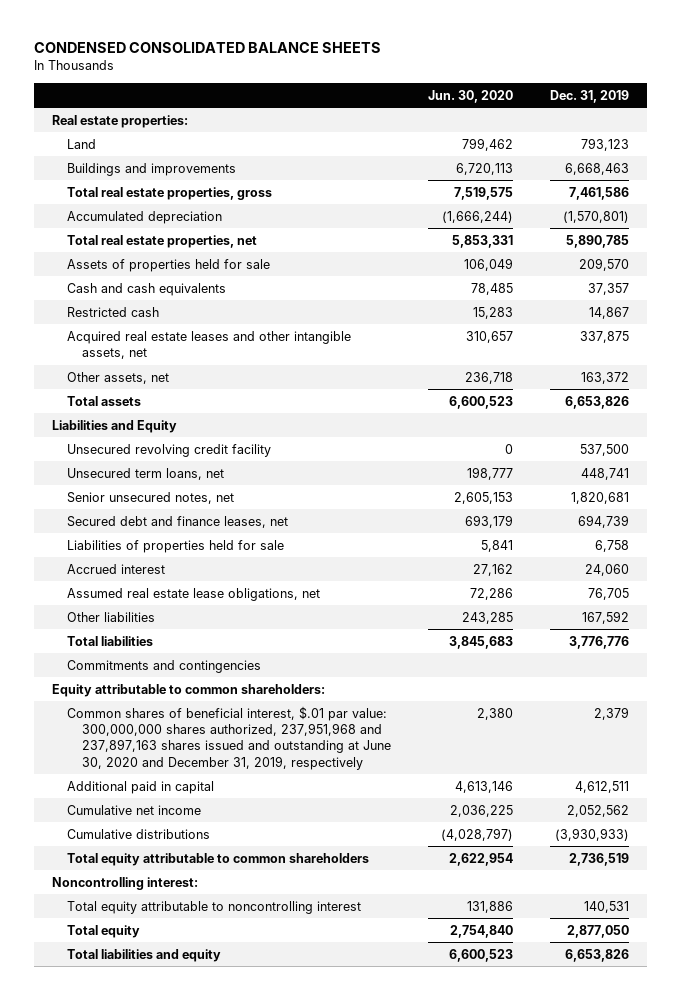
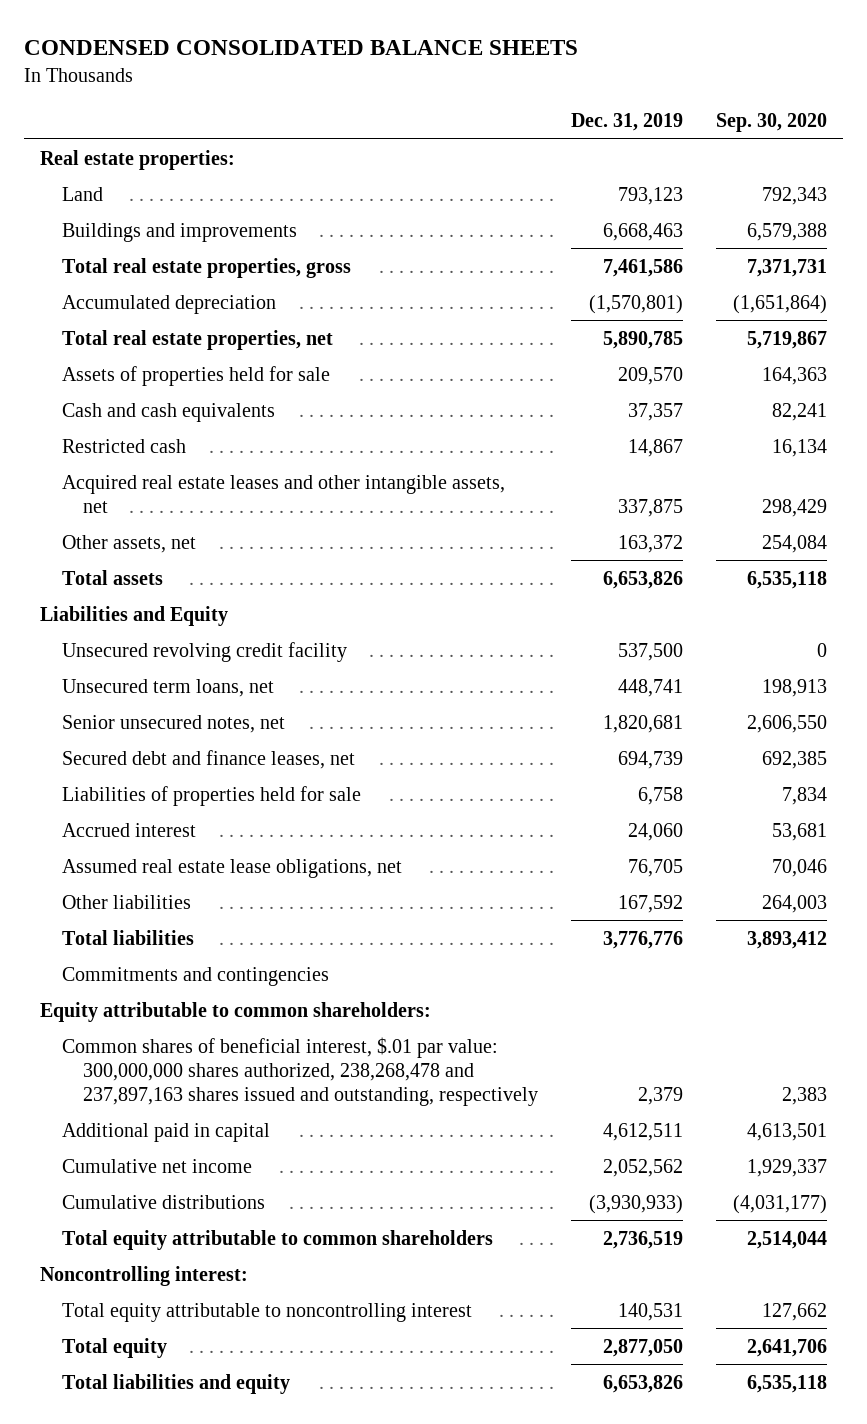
- | Jun. 30, 2020 | Dec. 31, 2019
+ | Dec. 31, 2019 | Sep. 30, 2020
- Common shares of beneficial interest, $.01 par value: 300,000,000 shares authorized, 237,951,968 and 237,897,163 shares issued and outstanding at June 30, 2020 and December 31, 2019, respectively | 2,380 | 2,379
+ Common shares of beneficial interest, $.01 par value: 300,000,000 shares authorized, 238,268,478 and 237,897,163 shares issued and outstanding, respectively | 2,379 | 2,383

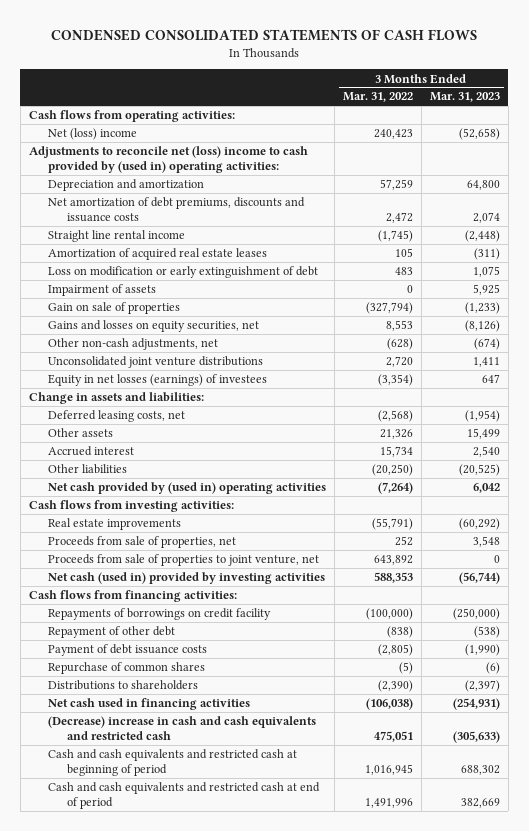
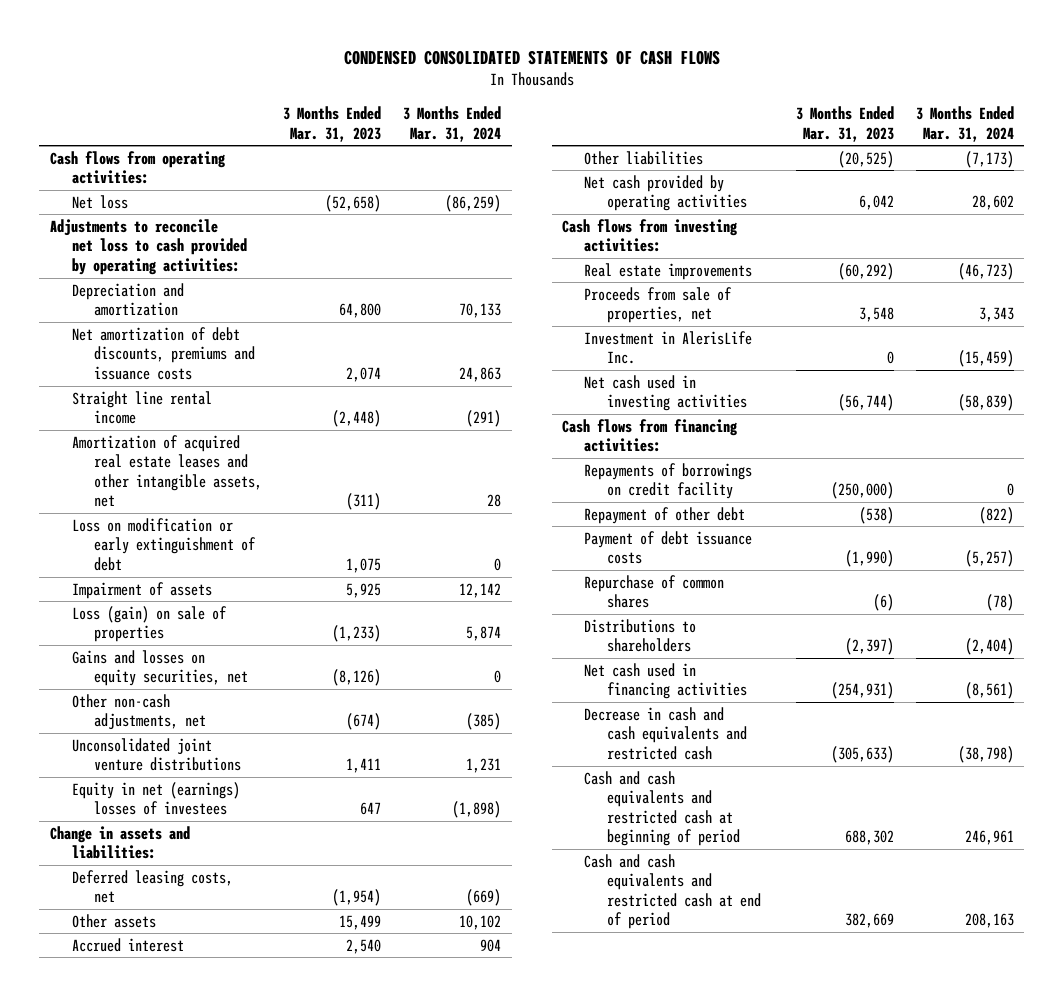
- | 3 Months Ended Mar. 31, 2022 | 3 Months Ended Mar. 31, 2023
+ | 3 Months Ended Mar. 31, 2023 | 3 Months Ended Mar. 31, 2024
- Net (loss) income | 240,423 | (52,658)
- Adjustments to reconcile net (loss) income to cash provided by (used in) operating activities:
+ Net loss | (52,658) | (86,259)
+ Adjustments to reconcile net loss to cash provided by operating activities:
- Net amortization of debt premiums, discounts and issuance costs | 2,472 | 2,074
+ Net amortization of debt discounts, premiums and issuance costs | 2,074 | 24,863
- Amortization of acquired real estate leases | 105 | (311)
+ Amortization of acquired real estate leases and other intangible assets, net | (311) | 28
- Gain on sale of properties | (327,794) | (1,233)
+ Loss (gain) on sale of properties | (1,233) | 5,874
- Equity in net losses (earnings) of investees | (3,354) | 647
+ Equity in net (earnings) losses of investees | 647 | (1,898)
- Net cash provided by (used in) operating activities | (7,264) | 6,042
+ Net cash provided by operating activities | 6,042 | 28,602
- Proceeds from sale of properties to joint venture, net | 643,892 | 0
- Net cash (used in) provided by investing activities | 588,353 | (56,744)
+ Investment in AlerisLife Inc. | 0 | (15,459)
+ Net cash used in investing activities | (56,744) | (58,839)
- (Decrease) increase in cash and cash equivalents and restricted cash | 475,051 | (305,633)
+ Decrease in cash and cash equivalents and restricted cash | (305,633) | (38,798)

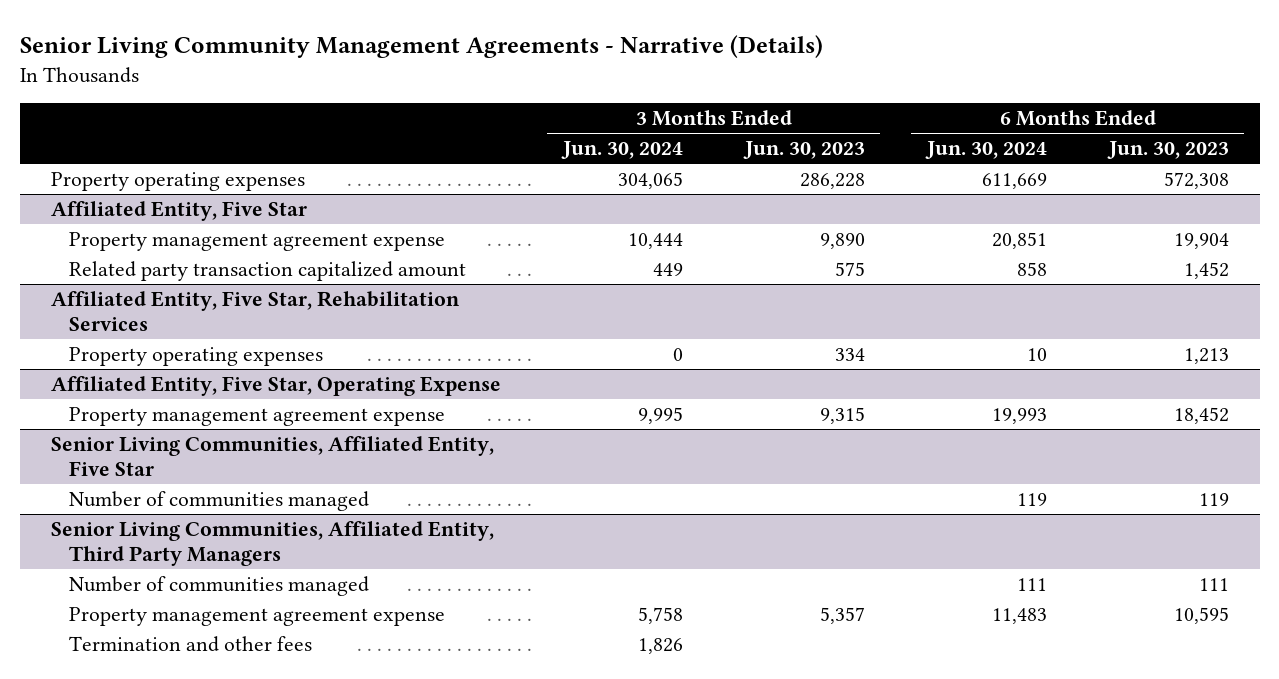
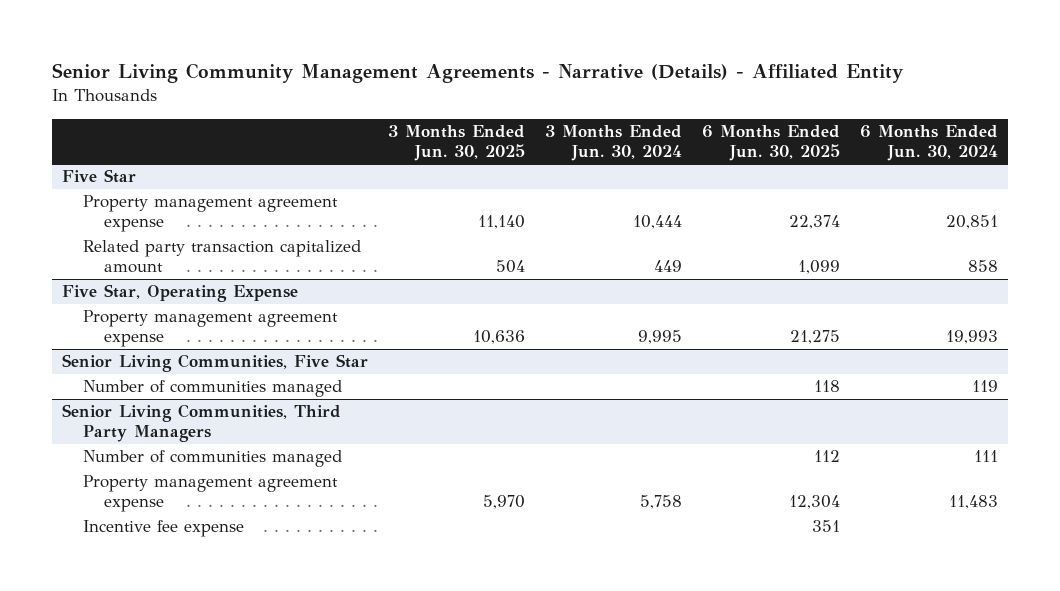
- Senior Living Community Management Agreements - Narrative (Details)
+ Senior Living Community Management Agreements - Narrative (Details) - Affiliated Entity
- | 3 Months Ended Jun. 30, 2024 | 3 Months Ended Jun. 30, 2023 | 6 Months Ended Jun. 30, 2024 | 6 Months Ended Jun. 30, 2023
+ | 3 Months Ended Jun. 30, 2025 | 3 Months Ended Jun. 30, 2024 | 6 Months Ended Jun. 30, 2025 | 6 Months Ended Jun. 30, 2024
- Property operating expenses | 304,065 | 286,228 | 611,669 | 572,308
- Affiliated Entity, Five Star
+ Five Star
- Affiliated Entity, Five Star, Rehabilitation Services
- Property operating expenses | 0 | 334 | 10 | 1,213
- Affiliated Entity, Five Star, Operating Expense
+ Five Star, Operating Expense
- Senior Living Communities, Affiliated Entity, Five Star
+ Senior Living Communities, Five Star
- Senior Living Communities, Affiliated Entity, Third Party Managers
+ Senior Living Communities, Third Party Managers
- Termination and other fees | 1,826 | | |
+ Incentive fee expense | | | 351 |

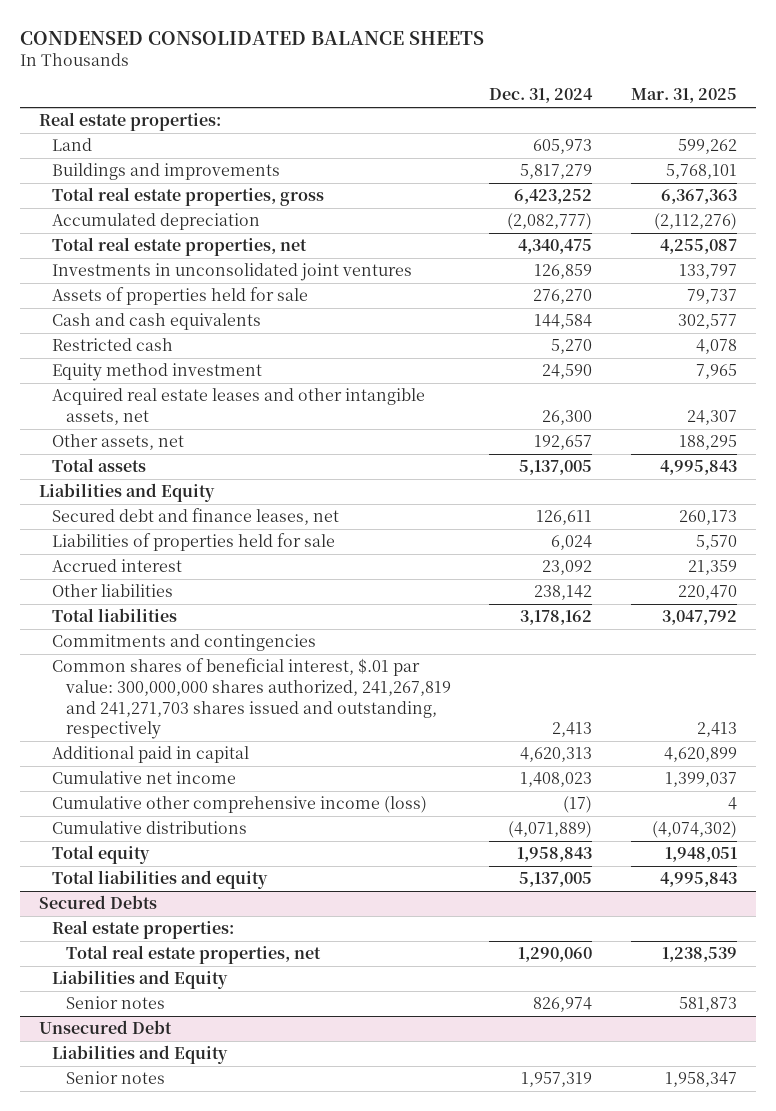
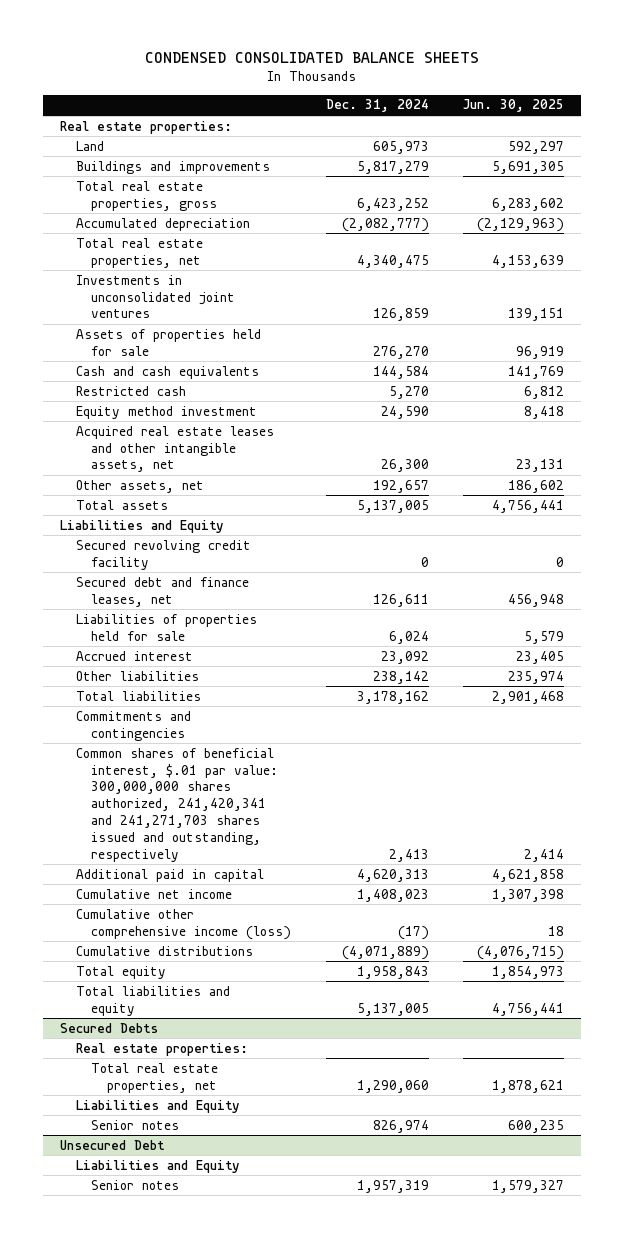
- | Dec. 31, 2024 | Mar. 31, 2025
+ | Dec. 31, 2024 | Jun. 30, 2025
+ Secured revolving credit facility | 0 | 0
- Common shares of beneficial interest, $.01 par value: 300,000,000 shares authorized, 241,267,819 and 241,271,703 shares issued and outstanding, respectively | 2,413 | 2,413
+ Common shares of beneficial interest, $.01 par value: 300,000,000 shares authorized, 241,420,341 and 241,271,703 shares issued and outstanding, respectively | 2,413 | 2,414

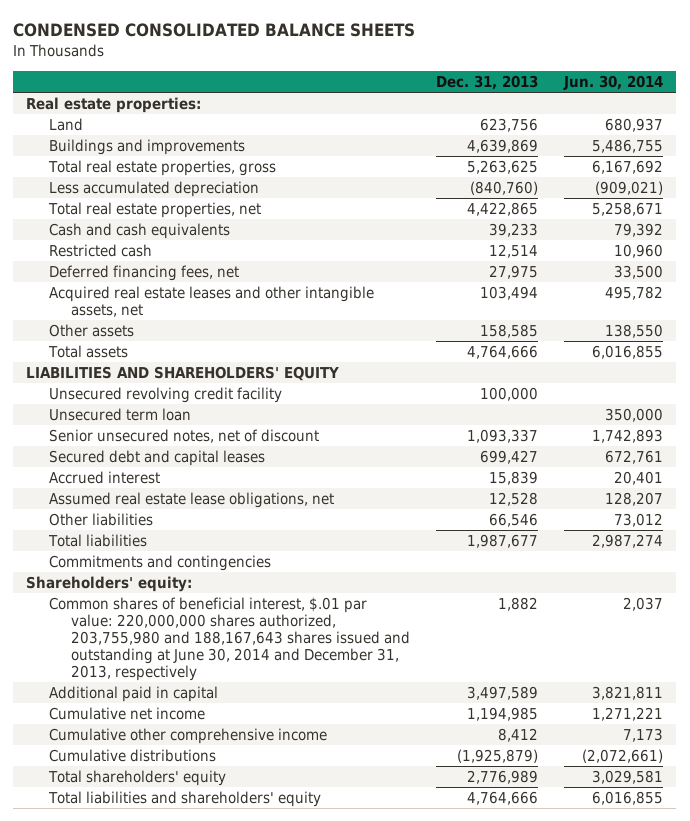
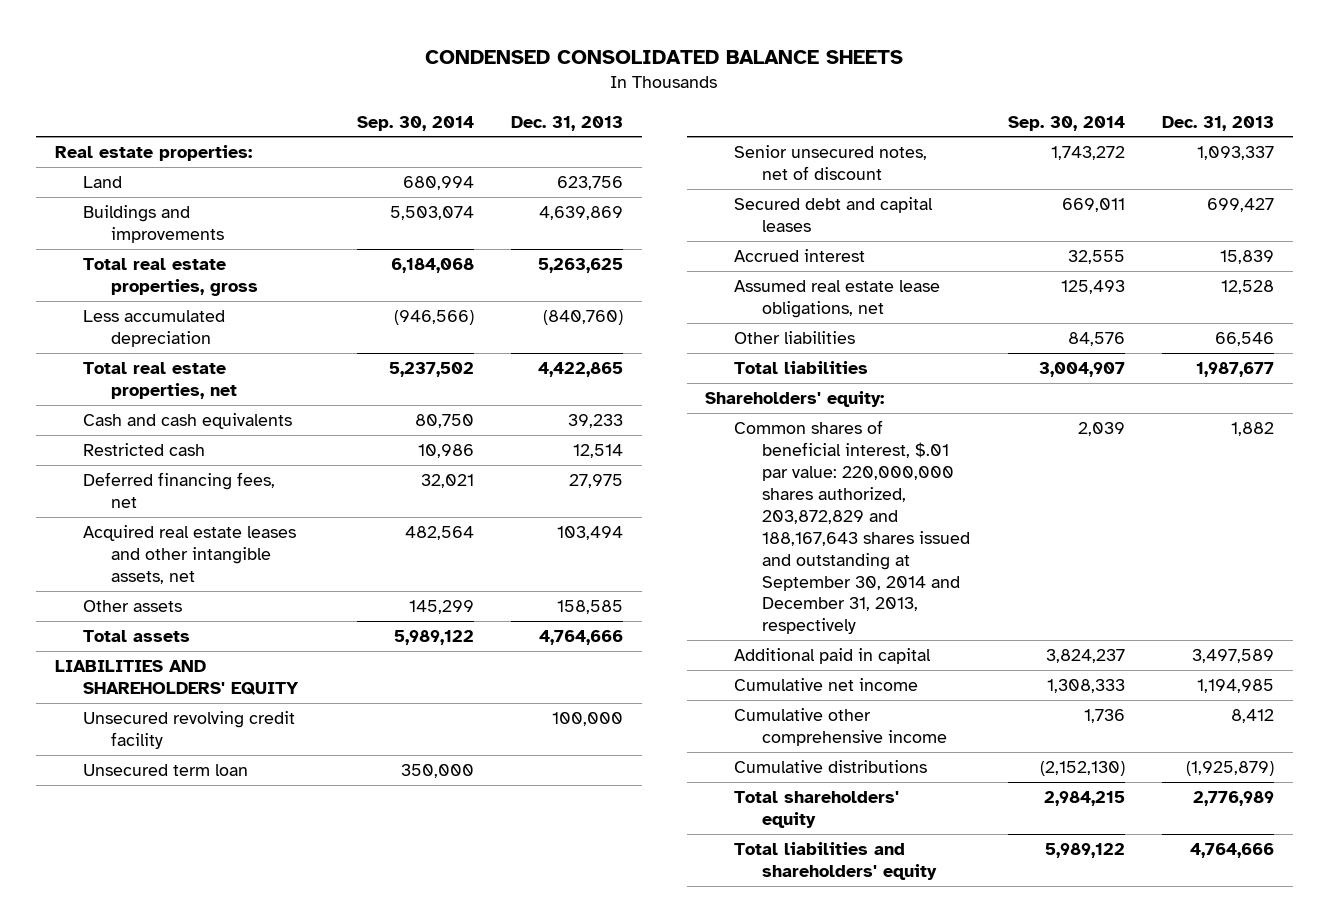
- | Dec. 31, 2013 | Jun. 30, 2014
+ | Sep. 30, 2014 | Dec. 31, 2013
- Commitments and contingencies
- Common shares of beneficial interest, $.01 par value: 220,000,000 shares authorized, 203,755,980 and 188,167,643 shares issued and outstanding at June 30, 2014 and December 31, 2013, respectively | 1,882 | 2,037
+ Common shares of beneficial interest, $.01 par value: 220,000,000 shares authorized, 203,872,829 and 188,167,643 shares issued and outstanding at September 30, 2014 and December 31, 2013, respectively | 2,039 | 1,882

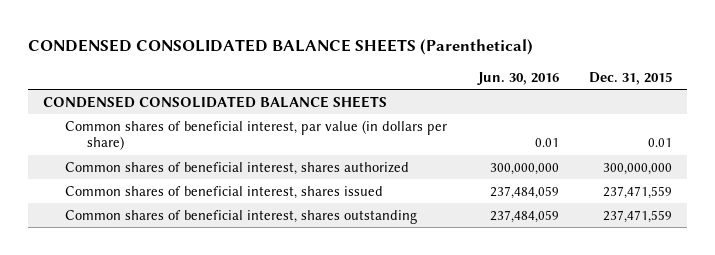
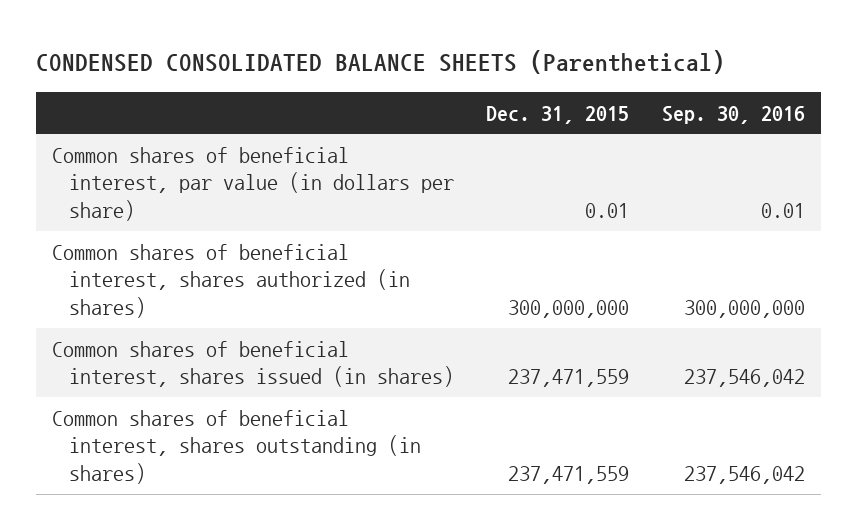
- | Jun. 30, 2016 | Dec. 31, 2015
+ | Dec. 31, 2015 | Sep. 30, 2016
- CONDENSED CONSOLIDATED BALANCE SHEETS
- Common shares of beneficial interest, shares authorized | 300,000,000 | 300,000,000
- Common shares of beneficial interest, shares issued | 237,484,059 | 237,471,559
- Common shares of beneficial interest, shares outstanding | 237,484,059 | 237,471,559
+ Common shares of beneficial interest, shares authorized (in shares) | 300,000,000 | 300,000,000
+ Common shares of beneficial interest, shares issued (in shares) | 237,471,559 | 237,546,042
+ Common shares of beneficial interest, shares outstanding (in shares) | 237,471,559 | 237,546,042

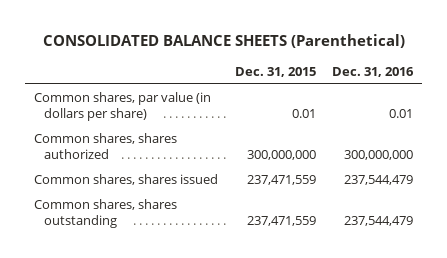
- CONDENSED CONSOLIDATED BALANCE SHEETS (Parenthetical)
+ CONSOLIDATED BALANCE SHEETS (Parenthetical)
- | Dec. 31, 2015 | Sep. 30, 2016
+ | Dec. 31, 2015 | Dec. 31, 2016
- Common shares of beneficial interest, par value (in dollars per share) | 0.01 | 0.01
- Common shares of beneficial interest, shares authorized (in shares) | 300,000,000 | 300,000,000
- Common shares of beneficial interest, shares issued (in shares) | 237,471,559 | 237,546,042
- Common shares of beneficial interest, shares outstanding (in shares) | 237,471,559 | 237,546,042
+ Common shares, par value (in dollars per share) | 0.01 | 0.01
+ Common shares, shares authorized | 300,000,000 | 300,000,000
+ Common shares, shares issued | 237,471,559 | 237,544,479
+ Common shares, shares outstanding | 237,471,559 | 237,544,479

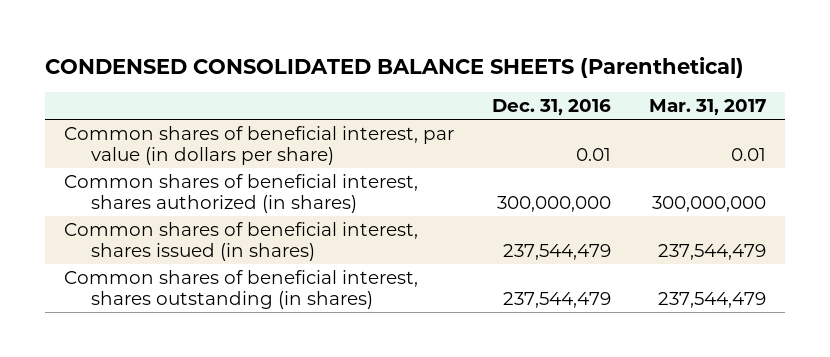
- CONSOLIDATED BALANCE SHEETS (Parenthetical)
+ CONDENSED CONSOLIDATED BALANCE SHEETS (Parenthetical)
- | Dec. 31, 2015 | Dec. 31, 2016
+ | Dec. 31, 2016 | Mar. 31, 2017
- Common shares, par value (in dollars per share) | 0.01 | 0.01
- Common shares, shares authorized | 300,000,000 | 300,000,000
- Common shares, shares issued | 237,471,559 | 237,544,479
- Common shares, shares outstanding | 237,471,559 | 237,544,479
+ Common shares of beneficial interest, par value (in dollars per share) | 0.01 | 0.01
+ Common shares of beneficial interest, shares authorized (in shares) | 300,000,000 | 300,000,000
+ Common shares of beneficial interest, shares issued (in shares) | 237,544,479 | 237,544,479
+ Common shares of beneficial interest, shares outstanding (in shares) | 237,544,479 | 237,544,479

